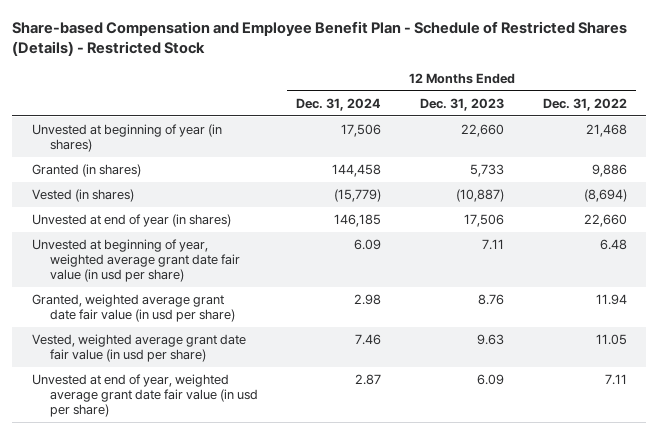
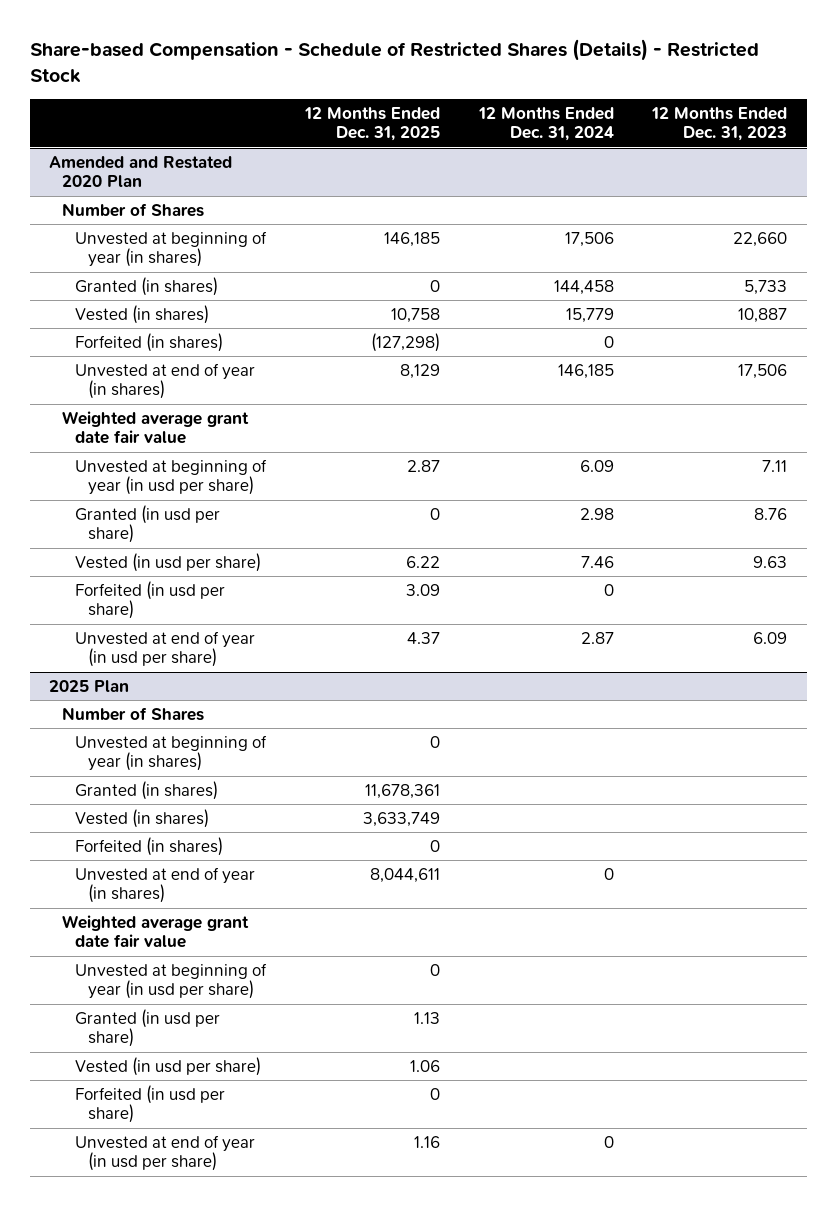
- Share-based Compensation and Employee Benefit Plan - Schedule of Restricted Shares (Details) - Restricted Stock
+ Share-based Compensation - Schedule of Restricted Shares (Details) - Restricted Stock
- | 12 Months Ended Dec. 31, 2024 | 12 Months Ended Dec. 31, 2023 | 12 Months Ended Dec. 31, 2022
+ | 12 Months Ended Dec. 31, 2025 | 12 Months Ended Dec. 31, 2024 | 12 Months Ended Dec. 31, 2023
+ Amended and Restated 2020 Plan
+ Number of Shares
- Vested (in shares) | (15,779) | (10,887) | (8,694)
+ Vested (in shares) | 10,758 | 15,779 | 10,887
+ Forfeited (in shares) | (127,298) | 0 |
- Unvested at beginning of year, weighted average grant date fair value (in usd per share) | 6.09 | 7.11 | 6.48
- Granted, weighted average grant date fair value (in usd per share) | 2.98 | 8.76 | 11.94
- Vested, weighted average grant date fair value (in usd per share) | 7.46 | 9.63 | 11.05
- Unvested at end of year, weighted average grant date fair value (in usd per share) | 2.87 | 6.09 | 7.11
+ Weighted average grant date fair value
+ Unvested at beginning of year (in usd per share) | 2.87 | 6.09 | 7.11
+ Granted (in usd per share) | 0 | 2.98 | 8.76
+ Vested (in usd per share) | 6.22 | 7.46 | 9.63
+ Forfeited (in usd per share) | 3.09 | 0 |
+ Unvested at end of year (in usd per share) | 4.37 | 2.87 | 6.09
+ 2025 Plan
+ Number of Shares
+ Unvested at beginning of year (in shares) | 0 | |
+ Granted (in shares) | 11,678,361 | |
+ Vested (in shares) | 3,633,749 | |
+ Forfeited (in shares) | 0 | |
+ Unvested at end of year (in shares) | 8,044,611 | 0 |
+ Weighted average grant date fair value
+ Unvested at beginning of year (in usd per share) | 0 | |
+ Granted (in usd per share) | 1.13 | |
+ Vested (in usd per share) | 1.06 | |
+ Forfeited (in usd per share) | 0 | |
+ Unvested at end of year (in usd per share) | 1.16 | 0 |

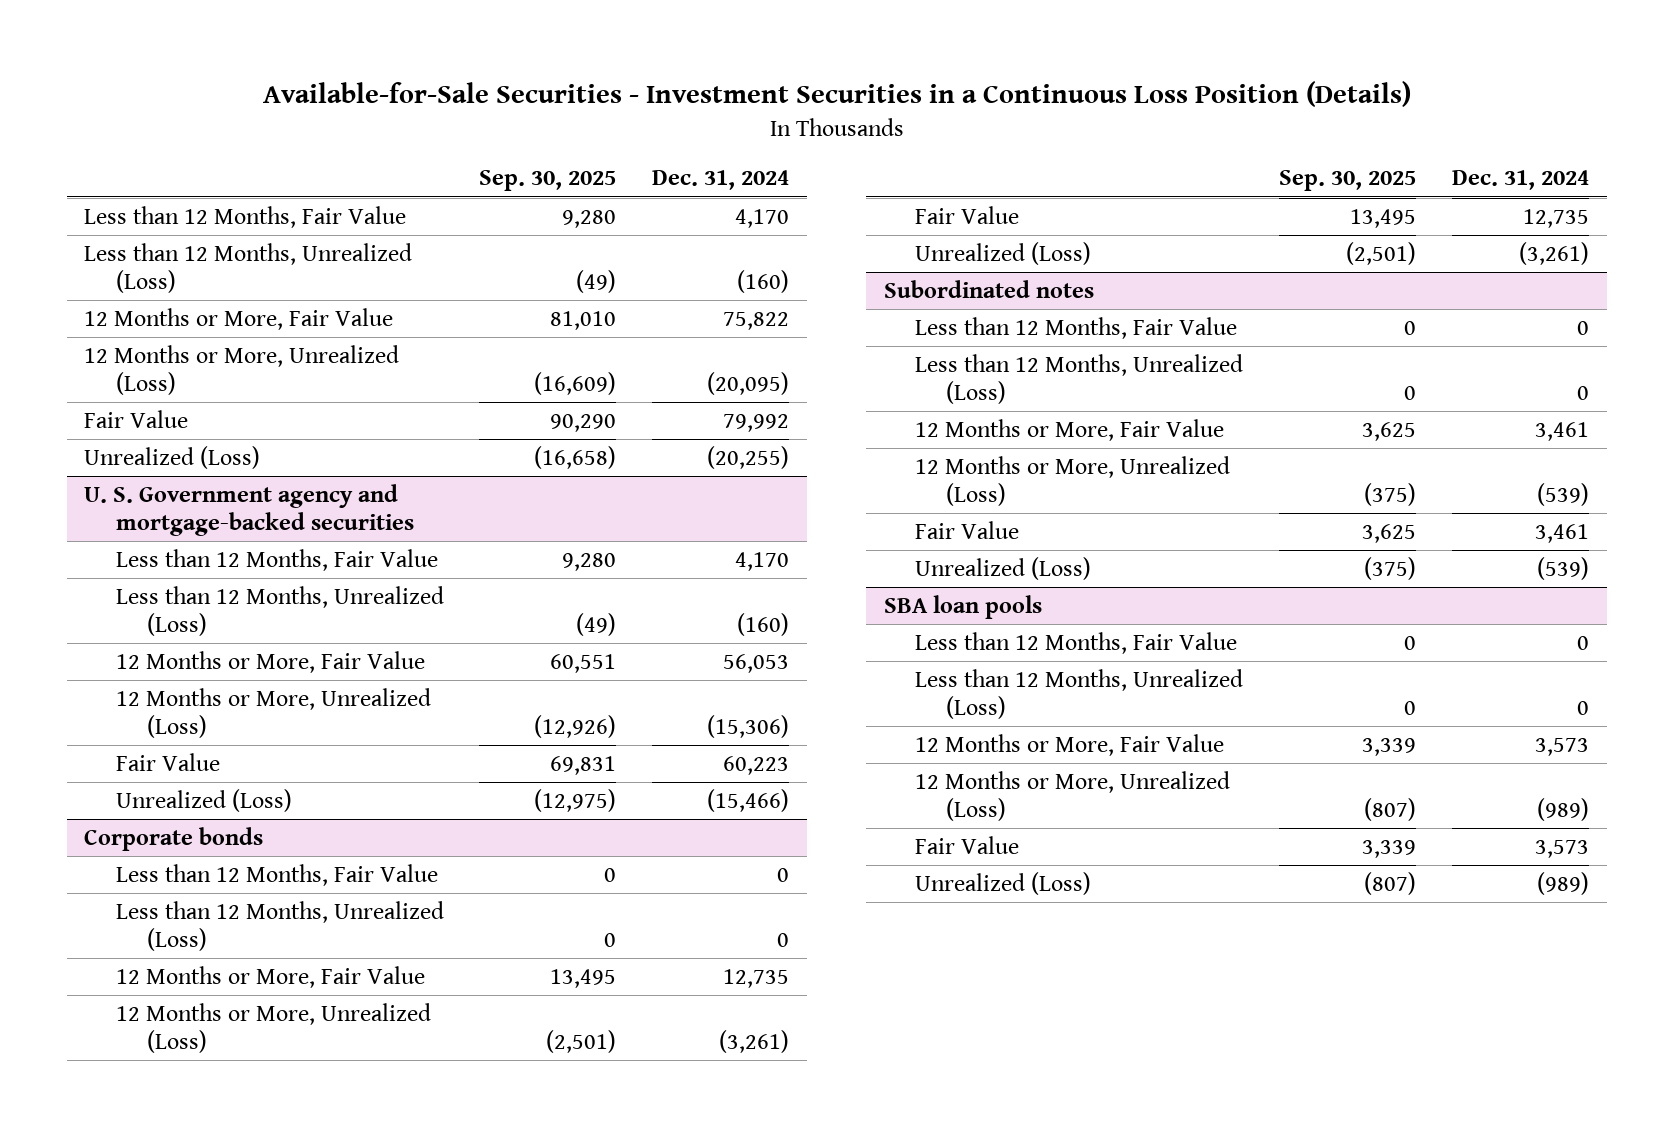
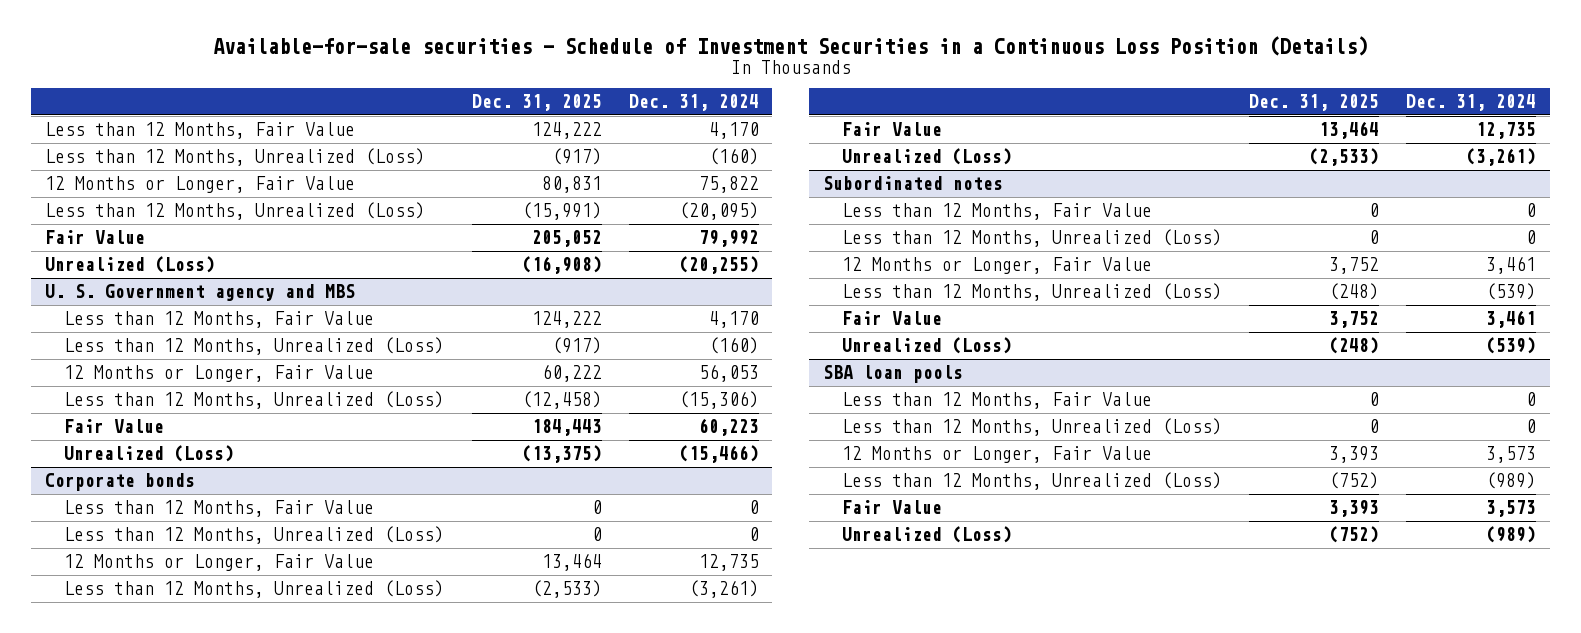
- Available-for-Sale Securities - Investment Securities in a Continuous Loss Position (Details)
+ Available-for-sale securities - Schedule of Investment Securities in a Continuous Loss Position (Details)
- | Sep. 30, 2025 | Dec. 31, 2024
+ | Dec. 31, 2025 | Dec. 31, 2024
- 12 Months or More, Fair Value | 81,010 | 75,822
- 12 Months or More, Unrealized (Loss) | (16,609) | (20,095)
+ 12 Months or Longer, Fair Value | 80,831 | 75,822
+ Less than 12 Months, Unrealized (Loss) | (15,991) | (20,095)
- U. S. Government agency and mortgage-backed securities
+ U. S. Government agency and MBS
- 12 Months or More, Fair Value | 60,551 | 56,053
- 12 Months or More, Unrealized (Loss) | (12,926) | (15,306)
+ 12 Months or Longer, Fair Value | 60,222 | 56,053
+ Less than 12 Months, Unrealized (Loss) | (12,458) | (15,306)
@ Corporate bonds
- 12 Months or More, Fair Value | 13,495 | 12,735
- 12 Months or More, Unrealized (Loss) | (2,501) | (3,261)
+ 12 Months or Longer, Fair Value | 13,464 | 12,735
+ Less than 12 Months, Unrealized (Loss) | (2,533) | (3,261)
@ Subordinated notes
- 12 Months or More, Fair Value | 3,625 | 3,461
- 12 Months or More, Unrealized (Loss) | (375) | (539)
+ 12 Months or Longer, Fair Value | 3,752 | 3,461
+ Less than 12 Months, Unrealized (Loss) | (248) | (539)
@ SBA loan pools
- 12 Months or More, Fair Value | 3,339 | 3,573
- 12 Months or More, Unrealized (Loss) | (807) | (989)
+ 12 Months or Longer, Fair Value | 3,393 | 3,573
+ Less than 12 Months, Unrealized (Loss) | (752) | (989)

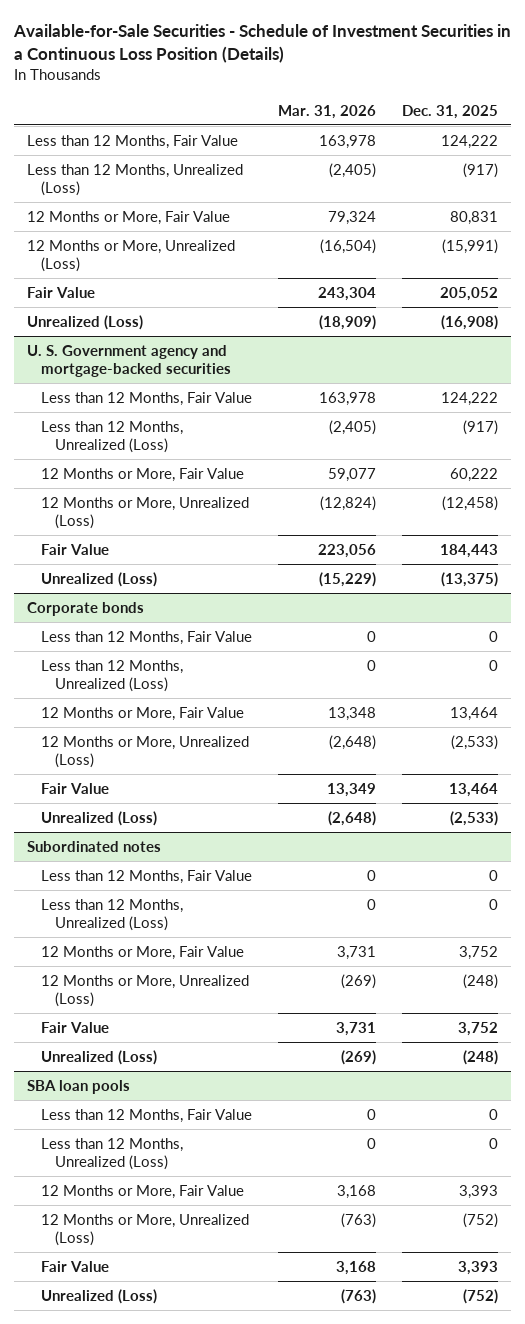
- Available-for-sale securities - Schedule of Investment Securities in a Continuous Loss Position (Details)
+ Available-for-Sale Securities - Schedule of Investment Securities in a Continuous Loss Position (Details)
- | Dec. 31, 2025 | Dec. 31, 2024
+ | Mar. 31, 2026 | Dec. 31, 2025
- 12 Months or Longer, Fair Value | 80,831 | 75,822
- Less than 12 Months, Unrealized (Loss) | (15,991) | (20,095)
+ 12 Months or More, Fair Value | 79,324 | 80,831
+ 12 Months or More, Unrealized (Loss) | (16,504) | (15,991)
- U. S. Government agency and MBS
+ U. S. Government agency and mortgage-backed securities
- 12 Months or Longer, Fair Value | 60,222 | 56,053
- Less than 12 Months, Unrealized (Loss) | (12,458) | (15,306)
+ 12 Months or More, Fair Value | 59,077 | 60,222
+ 12 Months or More, Unrealized (Loss) | (12,824) | (12,458)
@ Corporate bonds
- 12 Months or Longer, Fair Value | 13,464 | 12,735
- Less than 12 Months, Unrealized (Loss) | (2,533) | (3,261)
+ 12 Months or More, Fair Value | 13,348 | 13,464
+ 12 Months or More, Unrealized (Loss) | (2,648) | (2,533)
@ Subordinated notes
- 12 Months or Longer, Fair Value | 3,752 | 3,461
- Less than 12 Months, Unrealized (Loss) | (248) | (539)
+ 12 Months or More, Fair Value | 3,731 | 3,752
+ 12 Months or More, Unrealized (Loss) | (269) | (248)
@ SBA loan pools
- 12 Months or Longer, Fair Value | 3,393 | 3,573
- Less than 12 Months, Unrealized (Loss) | (752) | (989)
+ 12 Months or More, Fair Value | 3,168 | 3,393
+ 12 Months or More, Unrealized (Loss) | (763) | (752)

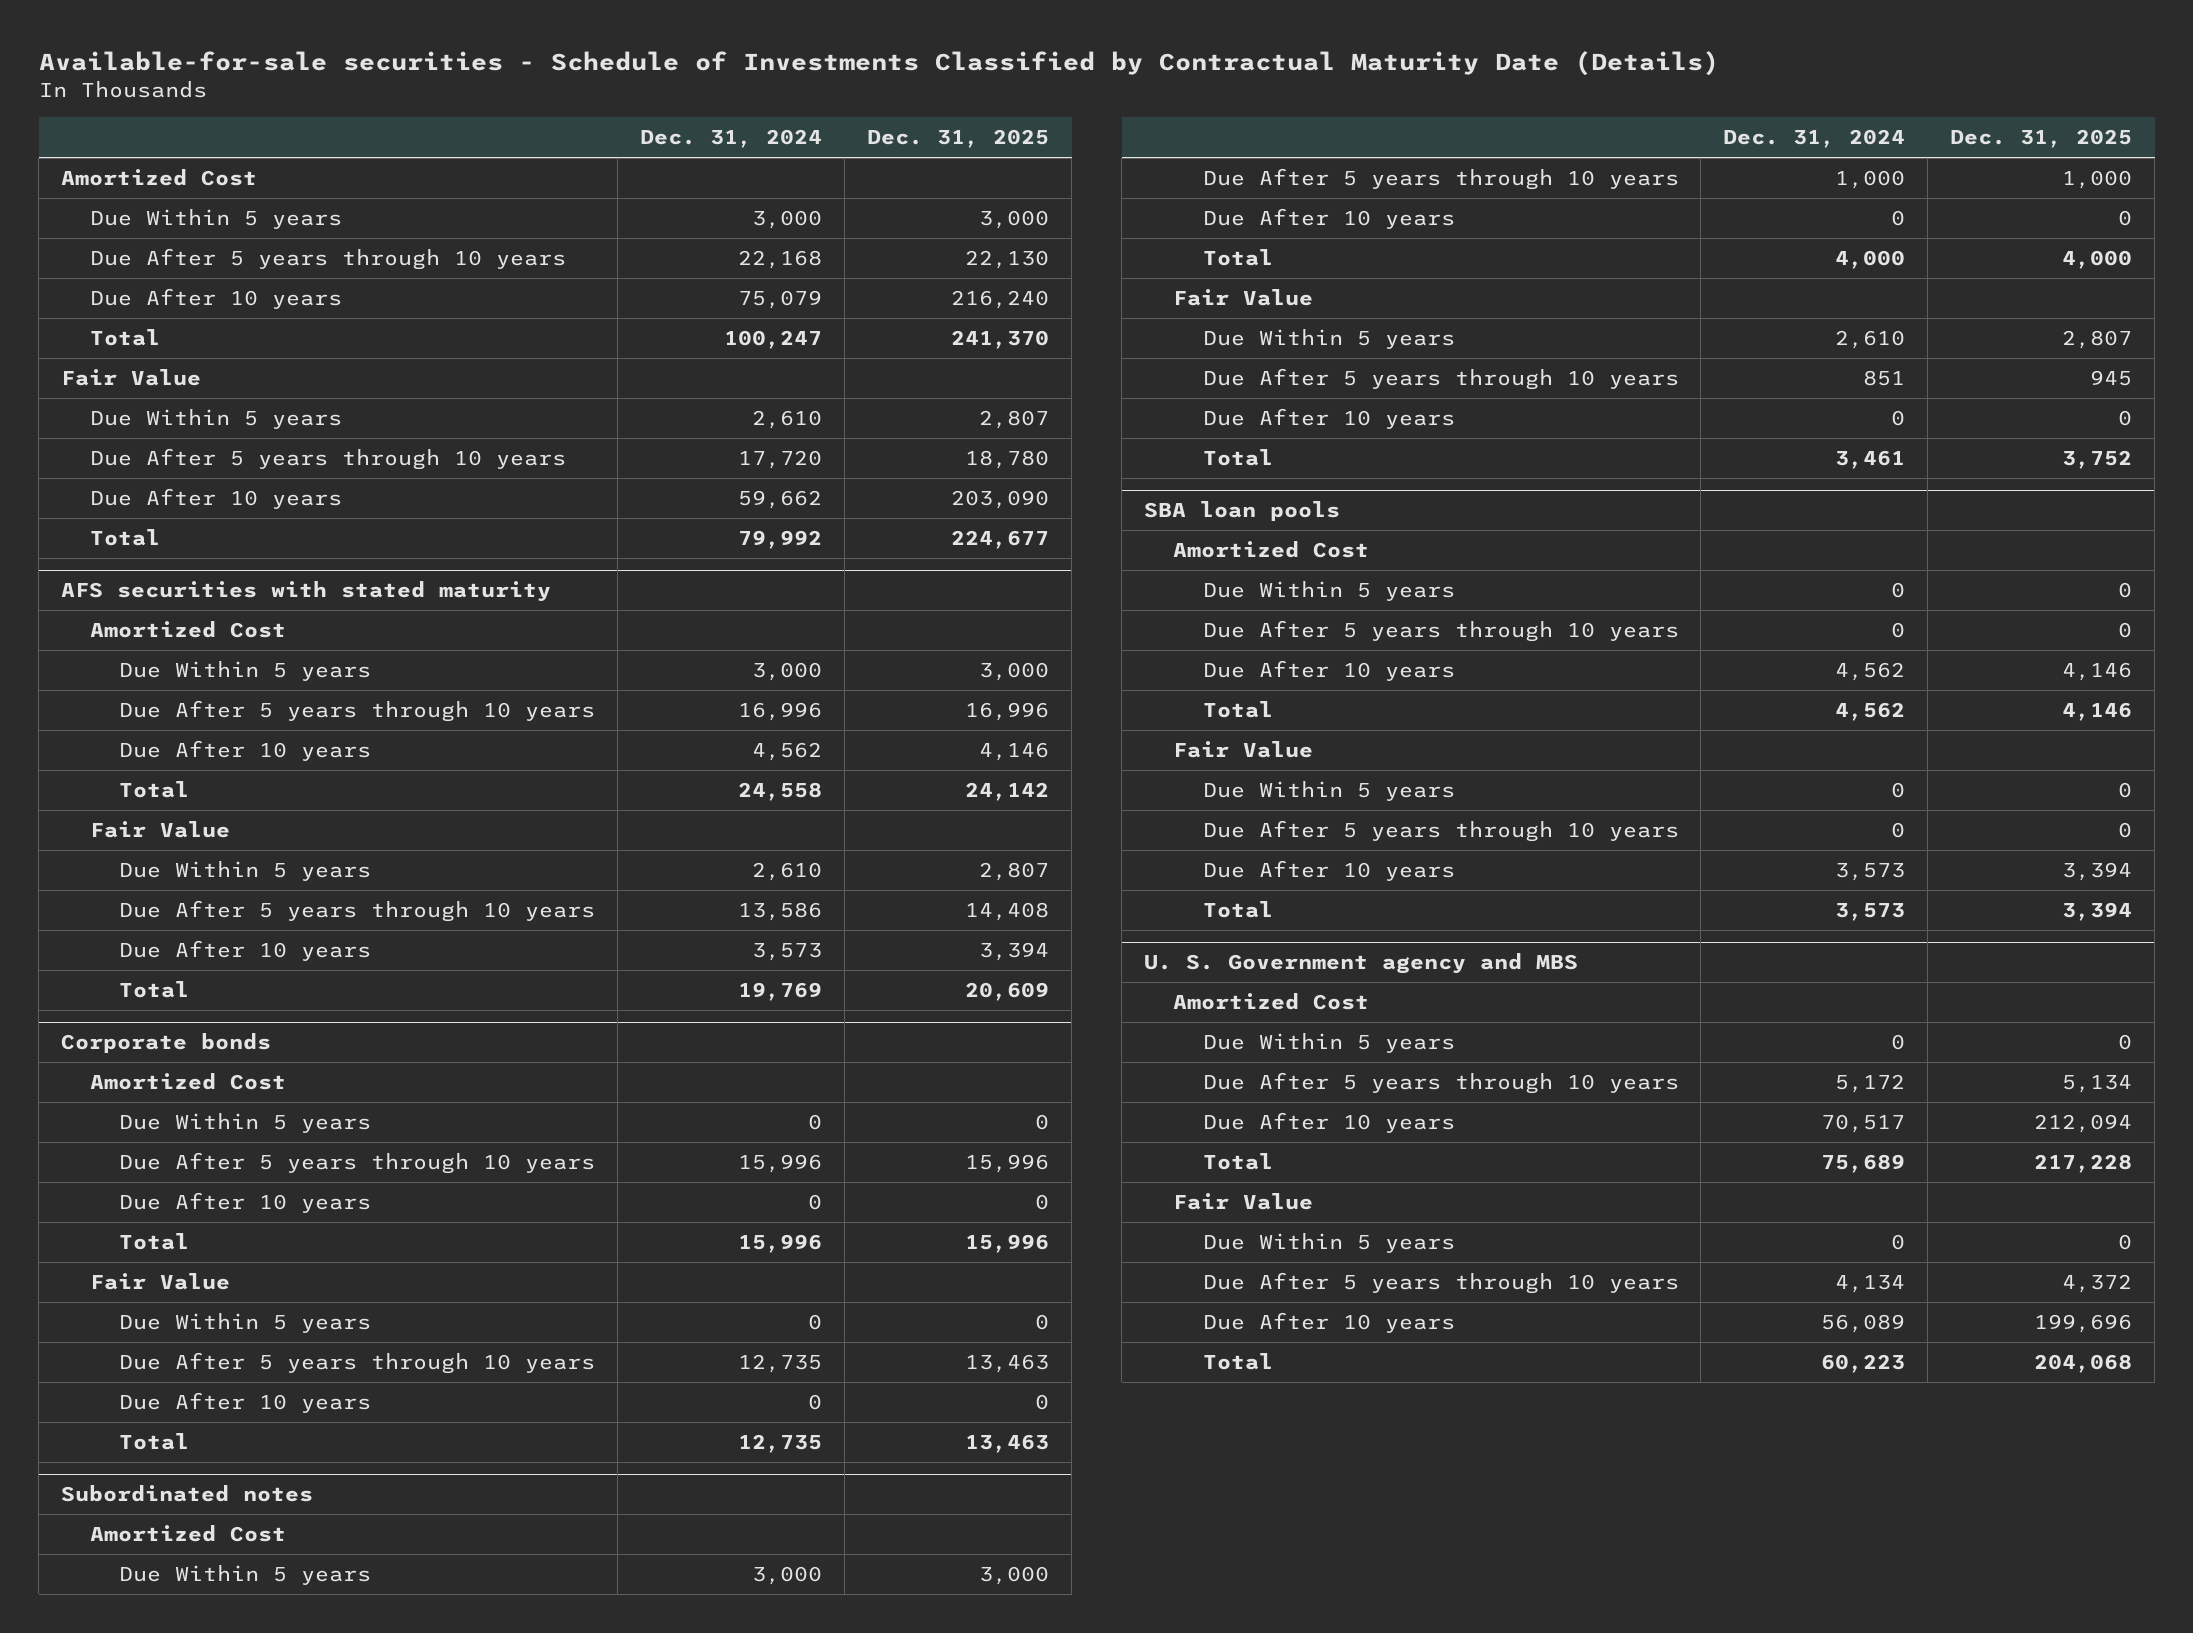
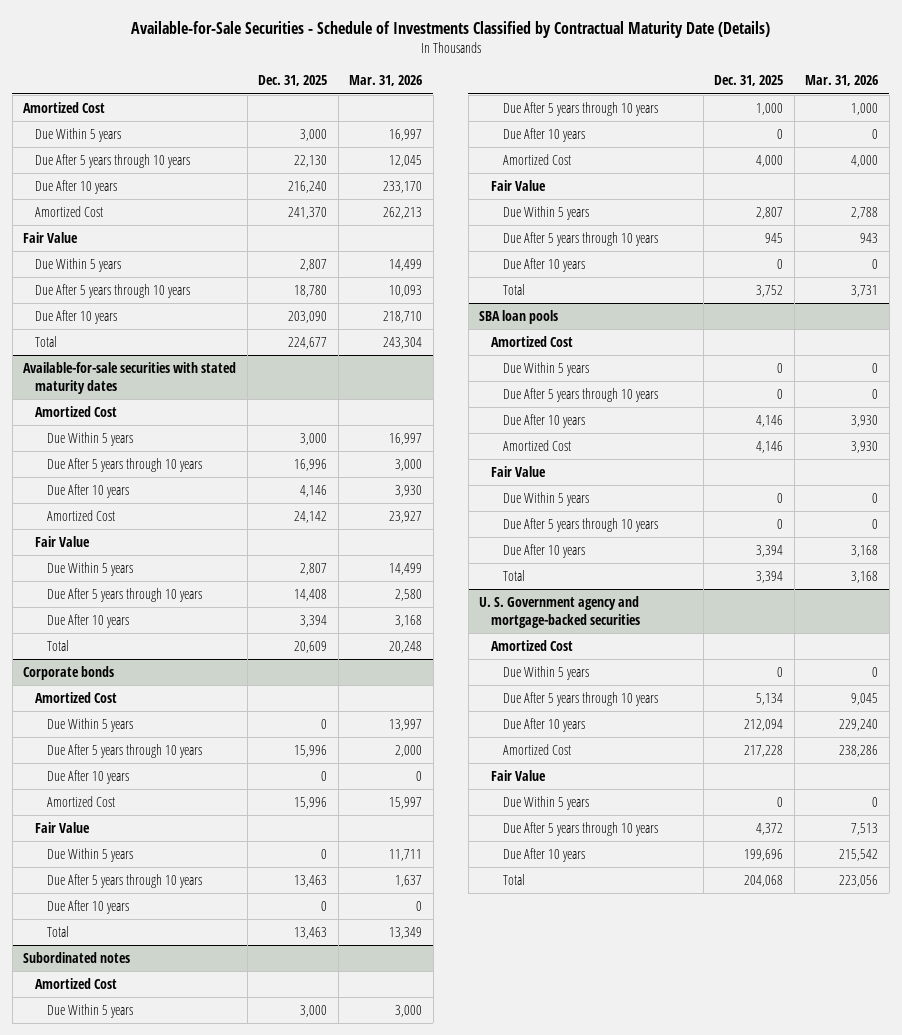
- Available-for-sale securities - Schedule of Investments Classified by Contractual Maturity Date (Details)
+ Available-for-Sale Securities - Schedule of Investments Classified by Contractual Maturity Date (Details)
- | Dec. 31, 2024 | Dec. 31, 2025
+ | Dec. 31, 2025 | Mar. 31, 2026
- Total | 100,247 | 241,370
+ Amortized Cost | 241,370 | 262,213
- AFS securities with stated maturity
+ Available-for-sale securities with stated maturity dates
- Total | 24,558 | 24,142
+ Amortized Cost | 24,142 | 23,927
@ Corporate bonds
- Total | 15,996 | 15,996
+ Amortized Cost | 15,996 | 15,997
@ Subordinated notes
- Total | 4,000 | 4,000
+ Amortized Cost | 4,000 | 4,000
@ SBA loan pools
- Total | 4,562 | 4,146
+ Amortized Cost | 4,146 | 3,930
- U. S. Government agency and MBS
+ U. S. Government agency and mortgage-backed securities
- Total | 75,689 | 217,228
+ Amortized Cost | 217,228 | 238,286

